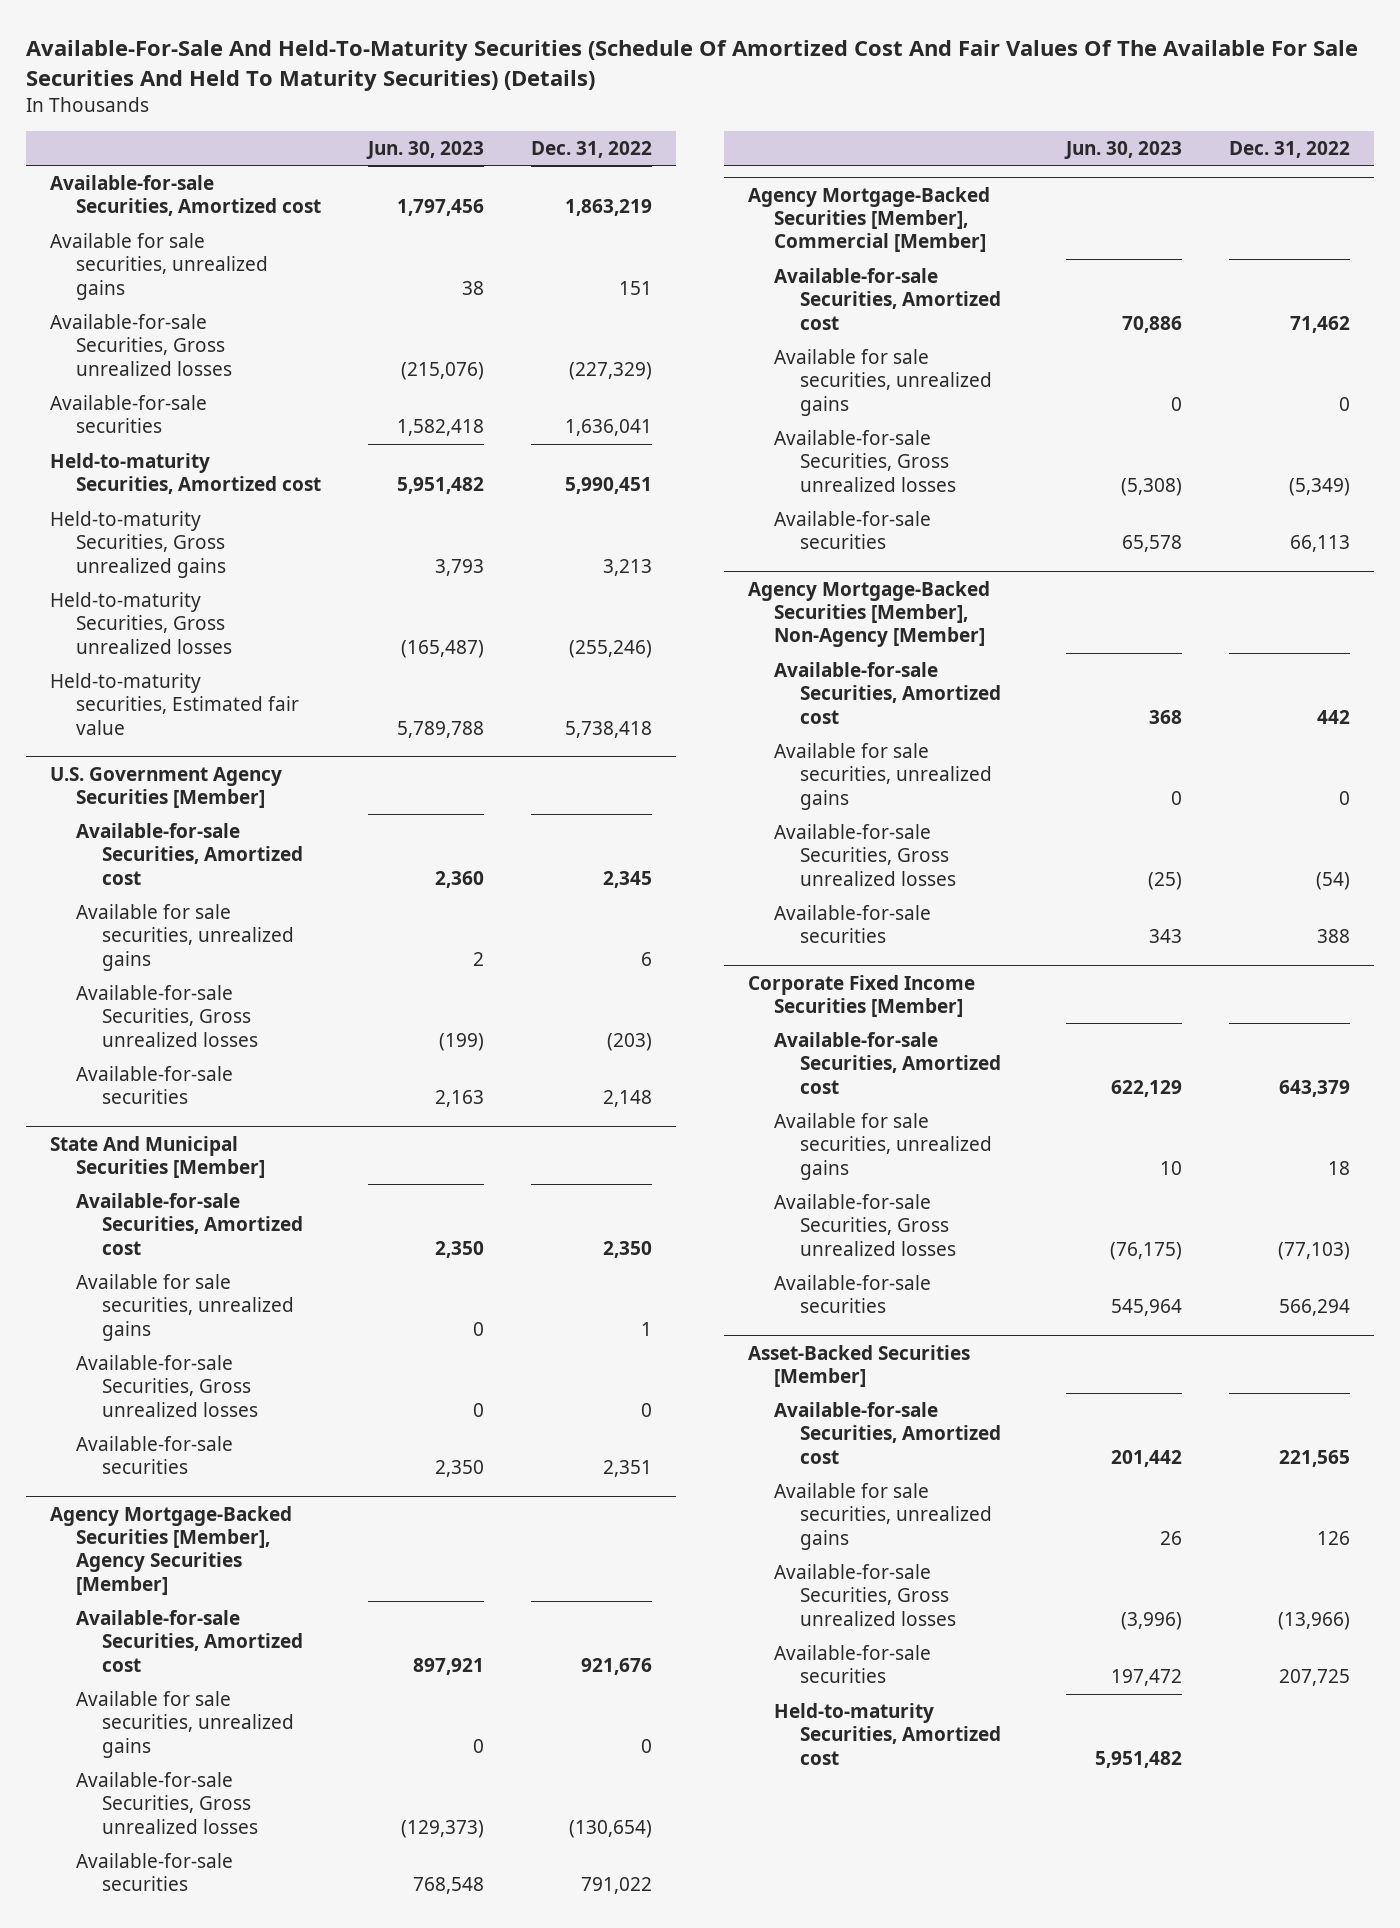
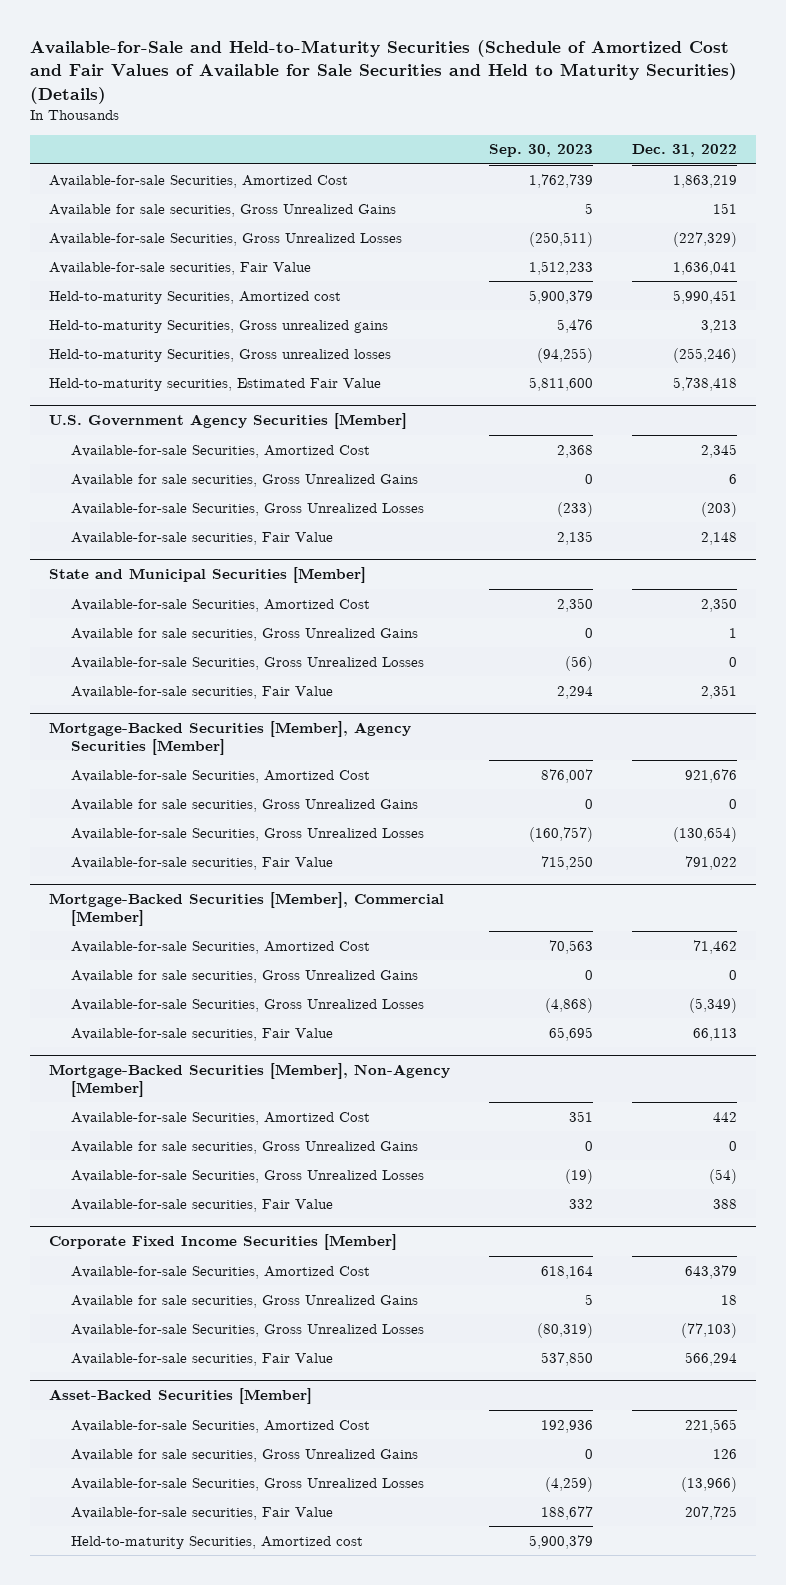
- Available-For-Sale And Held-To-Maturity Securities (Schedule Of Amortized Cost And Fair Values Of The Available For Sale Securities And Held To Maturity Securities) (Details)
+ Available-for-Sale and Held-to-Maturity Securities (Schedule of Amortized Cost and Fair Values of Available for Sale Securities and Held to Maturity Securities) (Details)
- | Jun. 30, 2023 | Dec. 31, 2022
+ | Sep. 30, 2023 | Dec. 31, 2022
- Available-for-sale Securities, Amortized cost | 1,797,456 | 1,863,219
- Available for sale securities, unrealized gains | 38 | 151
- Available-for-sale Securities, Gross unrealized losses | (215,076) | (227,329)
- Available-for-sale securities | 1,582,418 | 1,636,041
+ Available-for-sale Securities, Amortized Cost | 1,762,739 | 1,863,219
+ Available for sale securities, Gross Unrealized Gains | 5 | 151
+ Available-for-sale Securities, Gross Unrealized Losses | (250,511) | (227,329)
+ Available-for-sale securities, Fair Value | 1,512,233 | 1,636,041
- Held-to-maturity securities, Estimated fair value | 5,789,788 | 5,738,418
+ Held-to-maturity securities, Estimated Fair Value | 5,811,600 | 5,738,418
@ U.S. Government Agency Securities [Member]
- Available-for-sale Securities, Amortized cost | 2,360 | 2,345
- Available for sale securities, unrealized gains | 2 | 6
- Available-for-sale Securities, Gross unrealized losses | (199) | (203)
- Available-for-sale securities | 2,163 | 2,148
- State And Municipal Securities [Member]
- Available-for-sale Securities, Amortized cost | 2,350 | 2,350
- Available for sale securities, unrealized gains | 0 | 1
- Available-for-sale Securities, Gross unrealized losses | 0 | 0
- Available-for-sale securities | 2,350 | 2,351
- Agency Mortgage-Backed Securities [Member], Agency Securities [Member]
- Available-for-sale Securities, Amortized cost | 897,921 | 921,676
- Available for sale securities, unrealized gains | 0 | 0
- Available-for-sale Securities, Gross unrealized losses | (129,373) | (130,654)
- Available-for-sale securities | 768,548 | 791,022
- Agency Mortgage-Backed Securities [Member], Commercial [Member]
- Available-for-sale Securities, Amortized cost | 70,886 | 71,462
- Available for sale securities, unrealized gains | 0 | 0
- Available-for-sale Securities, Gross unrealized losses | (5,308) | (5,349)
- Available-for-sale securities | 65,578 | 66,113
- Agency Mortgage-Backed Securities [Member], Non-Agency [Member]
- Available-for-sale Securities, Amortized cost | 368 | 442
- Available for sale securities, unrealized gains | 0 | 0
- Available-for-sale Securities, Gross unrealized losses | (25) | (54)
- Available-for-sale securities | 343 | 388
@ U.S. Government Agency Securities [Member]
+ Available-for-sale Securities, Amortized Cost | 2,368 | 2,345
+ Available for sale securities, Gross Unrealized Gains | 0 | 6
+ Available-for-sale Securities, Gross Unrealized Losses | (233) | (203)
+ Available-for-sale securities, Fair Value | 2,135 | 2,148
+ State and Municipal Securities [Member]
+ Available-for-sale Securities, Amortized Cost | 2,350 | 2,350
+ Available for sale securities, Gross Unrealized Gains | 0 | 1
+ Available-for-sale Securities, Gross Unrealized Losses | (56) | 0
+ Available-for-sale securities, Fair Value | 2,294 | 2,351
+ Mortgage-Backed Securities [Member], Agency Securities [Member]
+ Available-for-sale Securities, Amortized Cost | 876,007 | 921,676
+ Available for sale securities, Gross Unrealized Gains | 0 | 0
+ Available-for-sale Securities, Gross Unrealized Losses | (160,757) | (130,654)
+ Available-for-sale securities, Fair Value | 715,250 | 791,022
+ Mortgage-Backed Securities [Member], Commercial [Member]
+ Available-for-sale Securities, Amortized Cost | 70,563 | 71,462
+ Available for sale securities, Gross Unrealized Gains | 0 | 0
+ Available-for-sale Securities, Gross Unrealized Losses | (4,868) | (5,349)
+ Available-for-sale securities, Fair Value | 65,695 | 66,113
+ Mortgage-Backed Securities [Member], Non-Agency [Member]
+ Available-for-sale Securities, Amortized Cost | 351 | 442
+ Available for sale securities, Gross Unrealized Gains | 0 | 0
+ Available-for-sale Securities, Gross Unrealized Losses | (19) | (54)
+ Available-for-sale securities, Fair Value | 332 | 388
@ Corporate Fixed Income Securities [Member]
- Available-for-sale Securities, Amortized cost | 622,129 | 643,379
- Available for sale securities, unrealized gains | 10 | 18
- Available-for-sale Securities, Gross unrealized losses | (76,175) | (77,103)
- Available-for-sale securities | 545,964 | 566,294
+ Available-for-sale Securities, Amortized Cost | 618,164 | 643,379
+ Available for sale securities, Gross Unrealized Gains | 5 | 18
+ Available-for-sale Securities, Gross Unrealized Losses | (80,319) | (77,103)
+ Available-for-sale securities, Fair Value | 537,850 | 566,294
@ Asset-Backed Securities [Member]
- Available-for-sale Securities, Amortized cost | 201,442 | 221,565
- Available for sale securities, unrealized gains | 26 | 126
- Available-for-sale Securities, Gross unrealized losses | (3,996) | (13,966)
- Available-for-sale securities | 197,472 | 207,725
+ Available-for-sale Securities, Amortized Cost | 192,936 | 221,565
+ Available for sale securities, Gross Unrealized Gains | 0 | 126
+ Available-for-sale Securities, Gross Unrealized Losses | (4,259) | (13,966)
+ Available-for-sale securities, Fair Value | 188,677 | 207,725

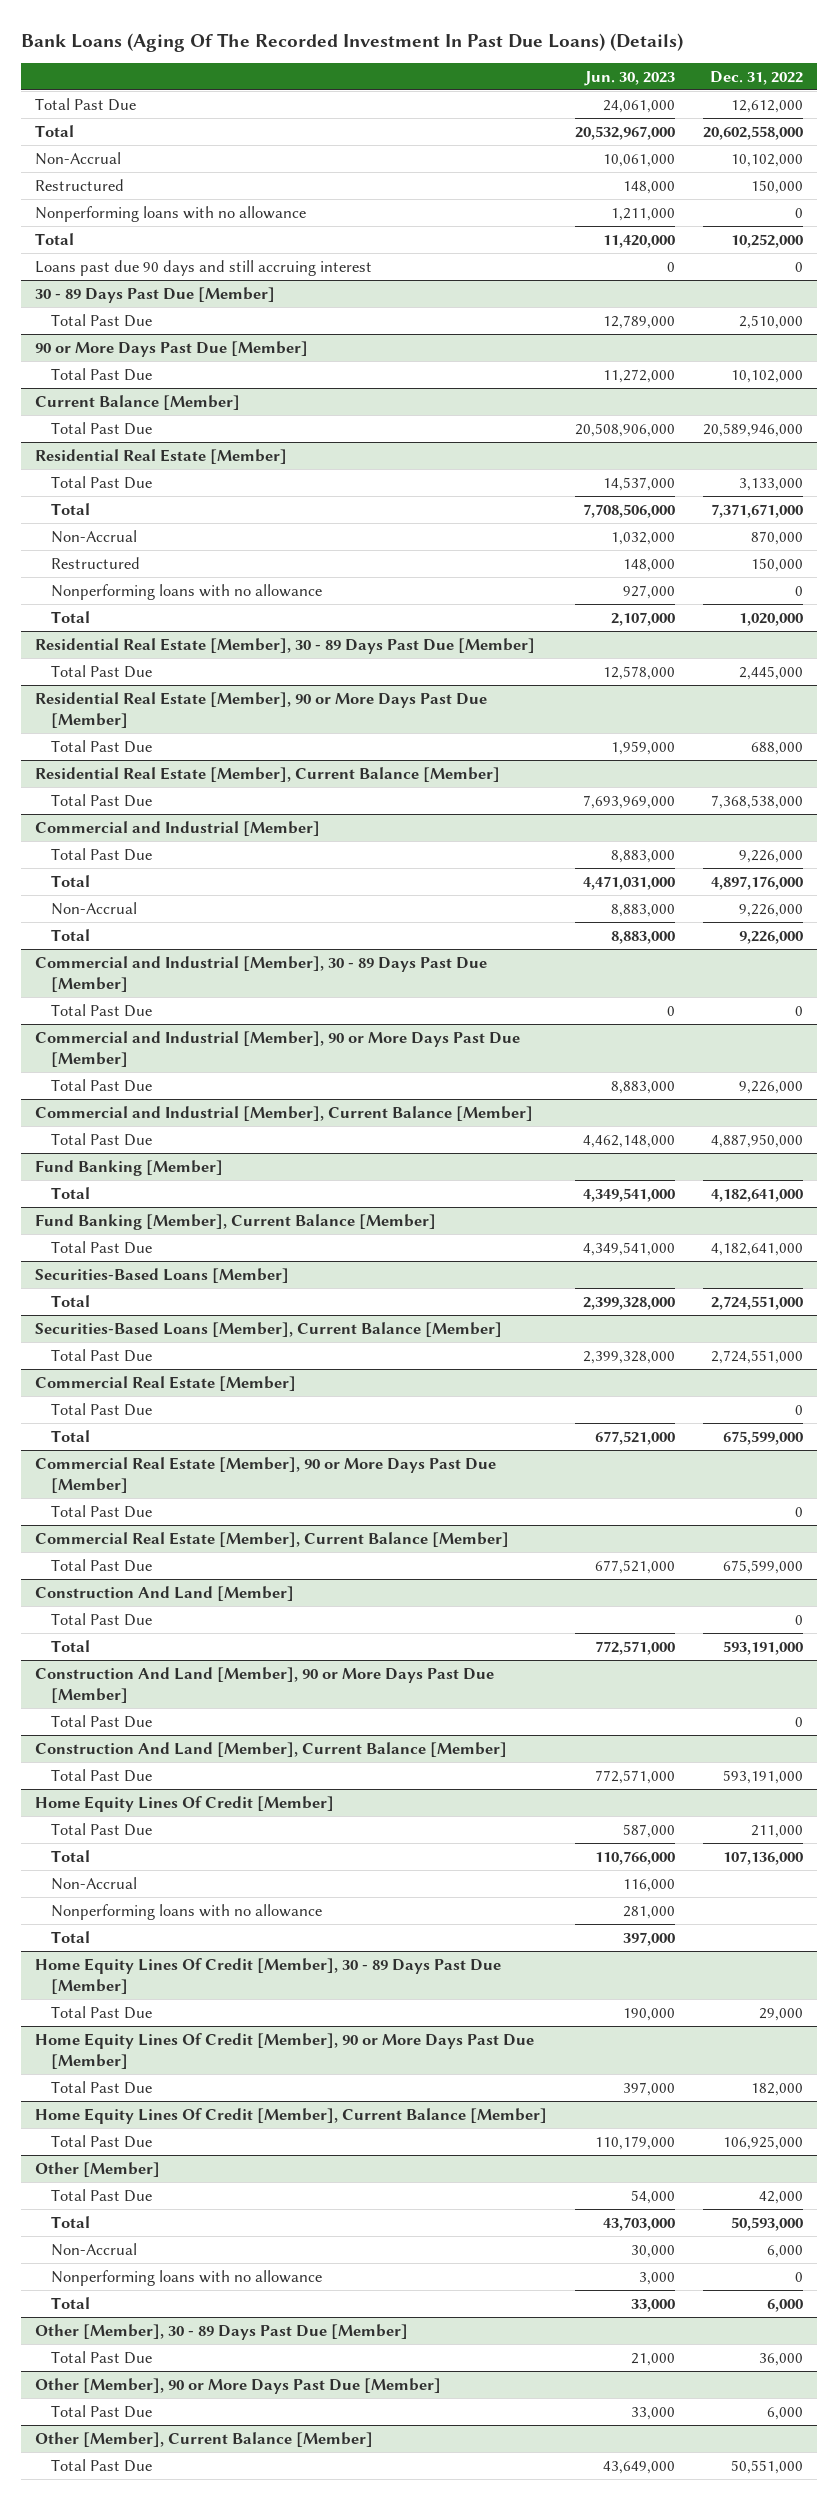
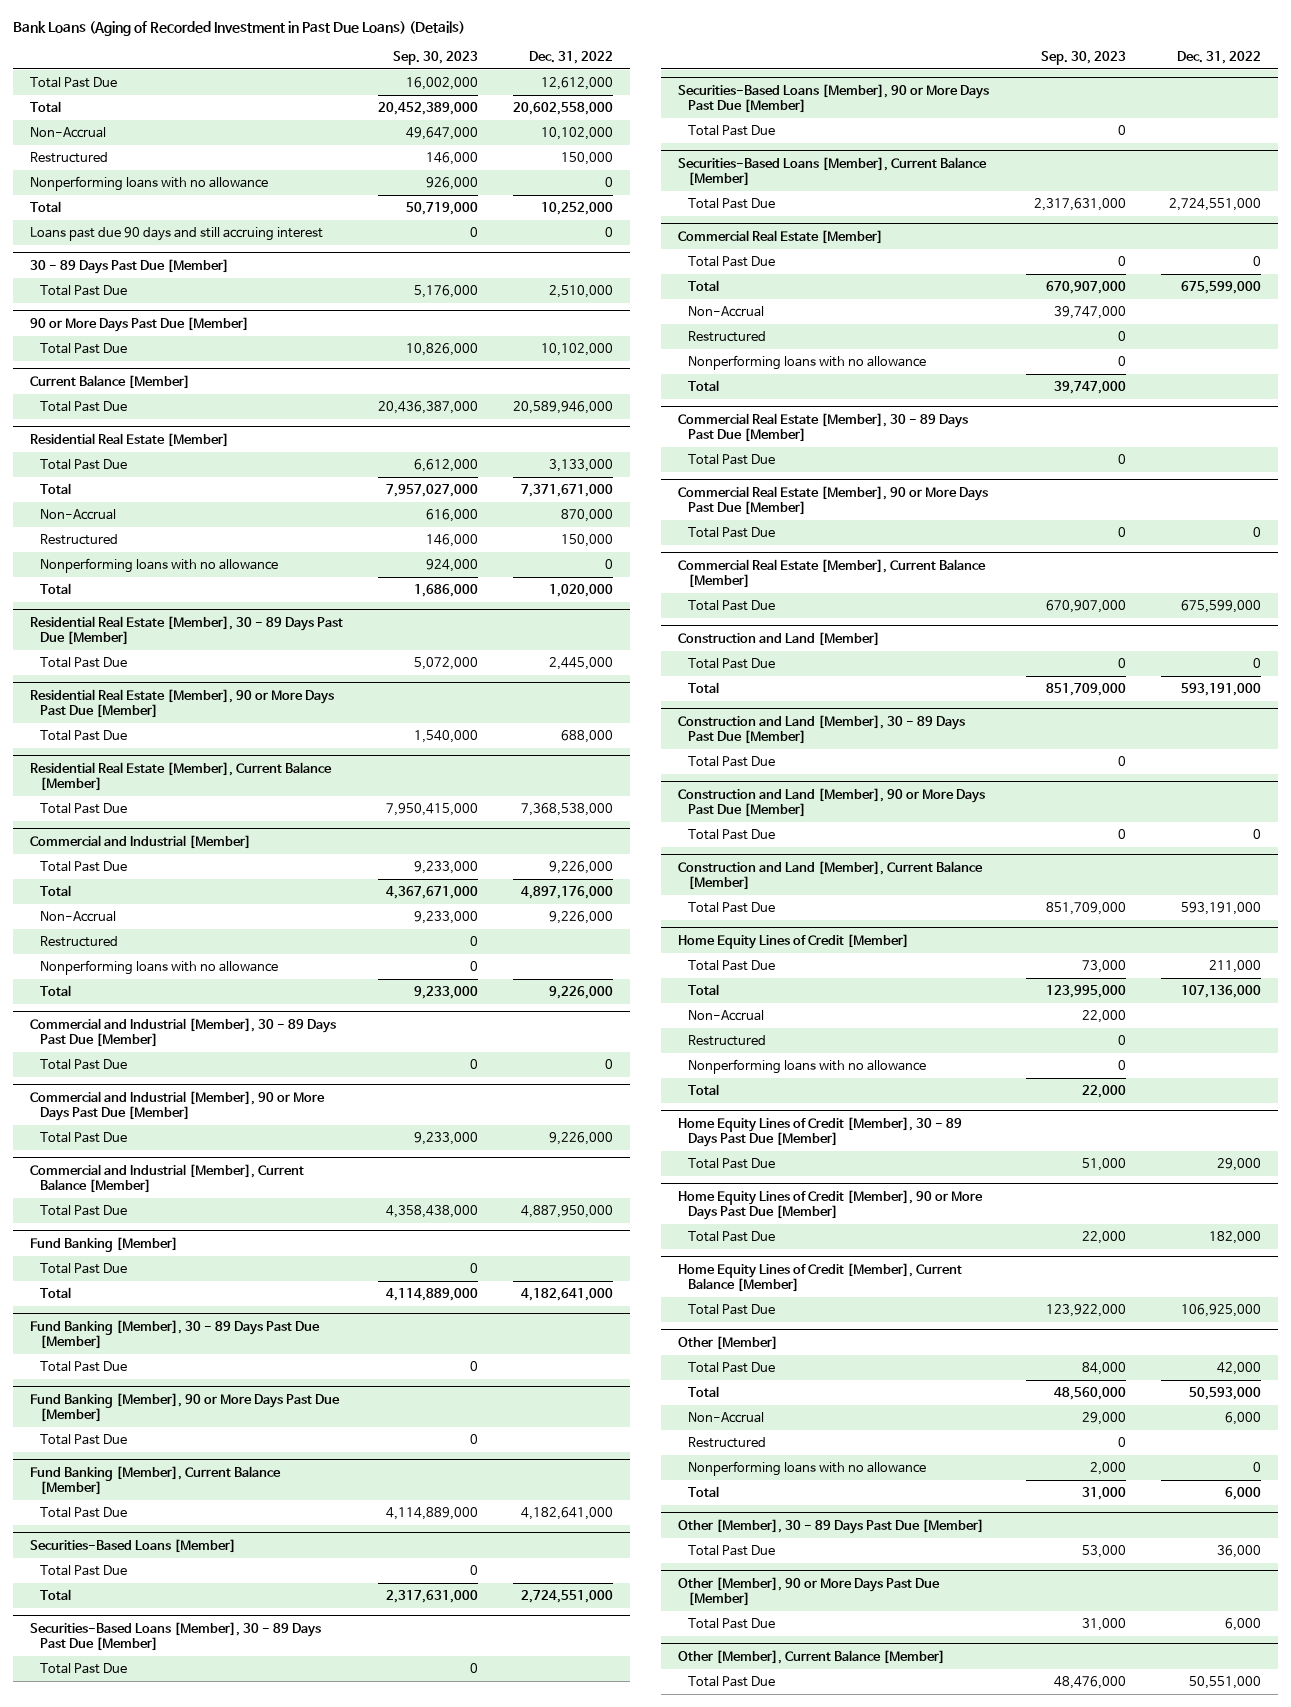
- Bank Loans (Aging Of The Recorded Investment In Past Due Loans) (Details)
+ Bank Loans (Aging of Recorded Investment in Past Due Loans) (Details)
- | Jun. 30, 2023 | Dec. 31, 2022
+ | Sep. 30, 2023 | Dec. 31, 2022
@ Commercial and Industrial [Member]
+ Restructured | 0 |
+ Nonperforming loans with no allowance | 0 |
@ Fund Banking [Member]
+ Total Past Due | 0 |
+ Fund Banking [Member], 30 - 89 Days Past Due [Member]
+ Total Past Due | 0 |
+ Fund Banking [Member], 90 or More Days Past Due [Member]
+ Total Past Due | 0 |
@ Securities-Based Loans [Member]
+ Total Past Due | 0 |
+ Securities-Based Loans [Member], 30 - 89 Days Past Due [Member]
+ Total Past Due | 0 |
+ Securities-Based Loans [Member], 90 or More Days Past Due [Member]
+ Total Past Due | 0 |
@ Commercial Real Estate [Member]
+ Non-Accrual | 39,747,000 |
+ Restructured | 0 |
+ Nonperforming loans with no allowance | 0 |
+ Total | 39,747,000 |
+ Commercial Real Estate [Member], 30 - 89 Days Past Due [Member]
+ Total Past Due | 0 |
- Construction And Land [Member]
+ Construction and Land [Member]
- Construction And Land [Member], 90 or More Days Past Due [Member]
+ Construction and Land [Member], 30 - 89 Days Past Due [Member]
+ Total Past Due | 0 |
+ Construction and Land [Member], 90 or More Days Past Due [Member]
- Construction And Land [Member], Current Balance [Member]
+ Construction and Land [Member], Current Balance [Member]
- Home Equity Lines Of Credit [Member]
+ Home Equity Lines of Credit [Member]
+ Restructured | 0 |
- Home Equity Lines Of Credit [Member], 30 - 89 Days Past Due [Member]
+ Home Equity Lines of Credit [Member], 30 - 89 Days Past Due [Member]
- Home Equity Lines Of Credit [Member], 90 or More Days Past Due [Member]
+ Home Equity Lines of Credit [Member], 90 or More Days Past Due [Member]
- Home Equity Lines Of Credit [Member], Current Balance [Member]
+ Home Equity Lines of Credit [Member], Current Balance [Member]
@ Other [Member]
+ Restructured | 0 |

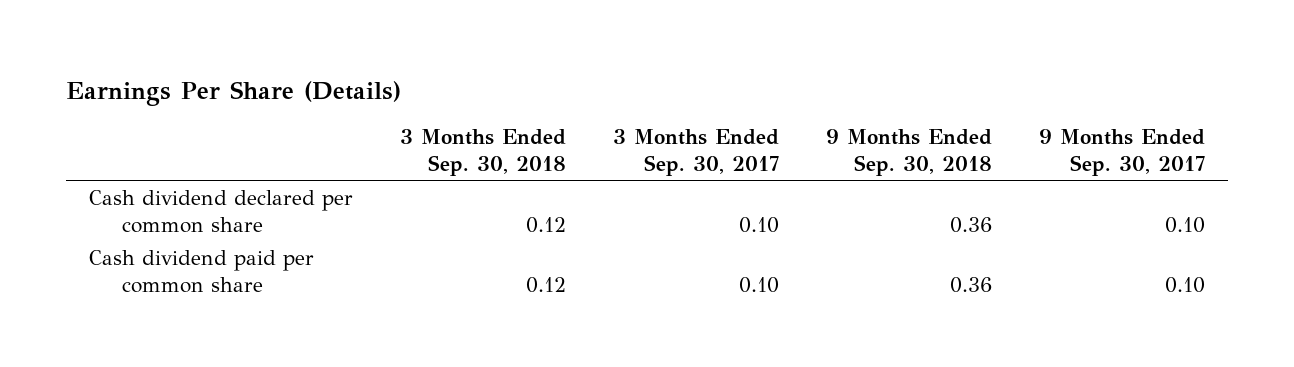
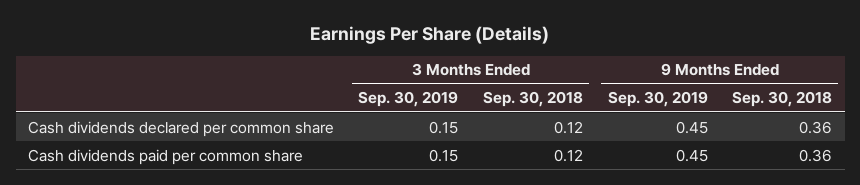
- | 3 Months Ended Sep. 30, 2018 | 3 Months Ended Sep. 30, 2017 | 9 Months Ended Sep. 30, 2018 | 9 Months Ended Sep. 30, 2017
+ | 3 Months Ended Sep. 30, 2019 | 3 Months Ended Sep. 30, 2018 | 9 Months Ended Sep. 30, 2019 | 9 Months Ended Sep. 30, 2018
- Cash dividend declared per common share | 0.12 | 0.10 | 0.36 | 0.10
- Cash dividend paid per common share | 0.12 | 0.10 | 0.36 | 0.10
+ Cash dividends declared per common share | 0.15 | 0.12 | 0.45 | 0.36
+ Cash dividends paid per common share | 0.15 | 0.12 | 0.45 | 0.36

